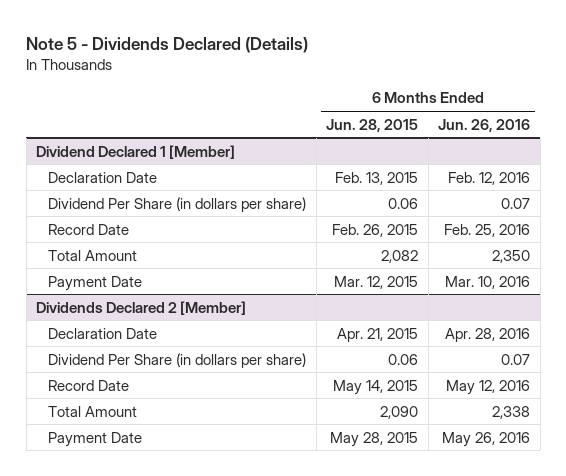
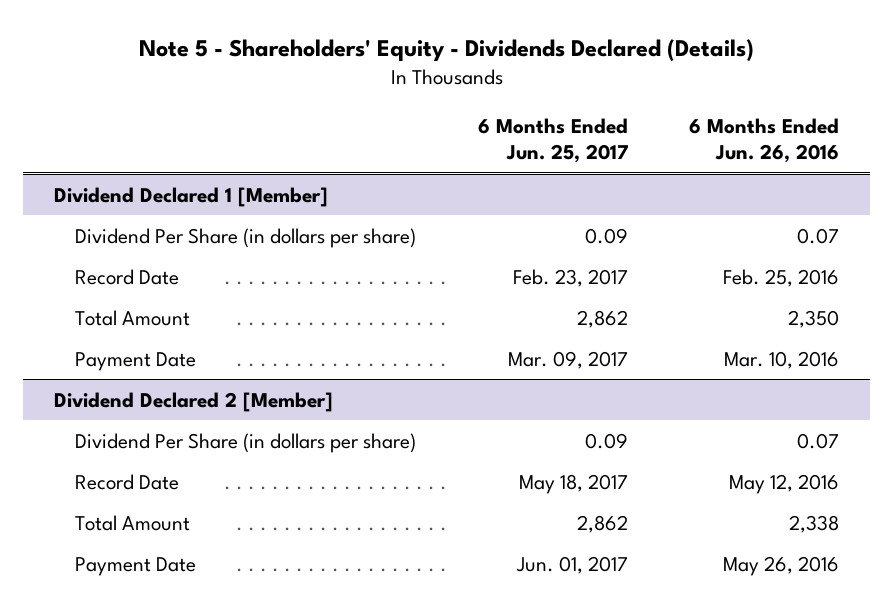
- Note 5 - Dividends Declared (Details)
+ Note 5 - Shareholders' Equity - Dividends Declared (Details)
- | 6 Months Ended Jun. 28, 2015 | 6 Months Ended Jun. 26, 2016
+ | 6 Months Ended Jun. 25, 2017 | 6 Months Ended Jun. 26, 2016
@ Dividend Declared 1 [Member]
- Declaration Date | Feb. 13, 2015 | Feb. 12, 2016
- Dividends Declared 2 [Member]
- Declaration Date | Apr. 21, 2015 | Apr. 28, 2016
+ Dividend Declared 2 [Member]

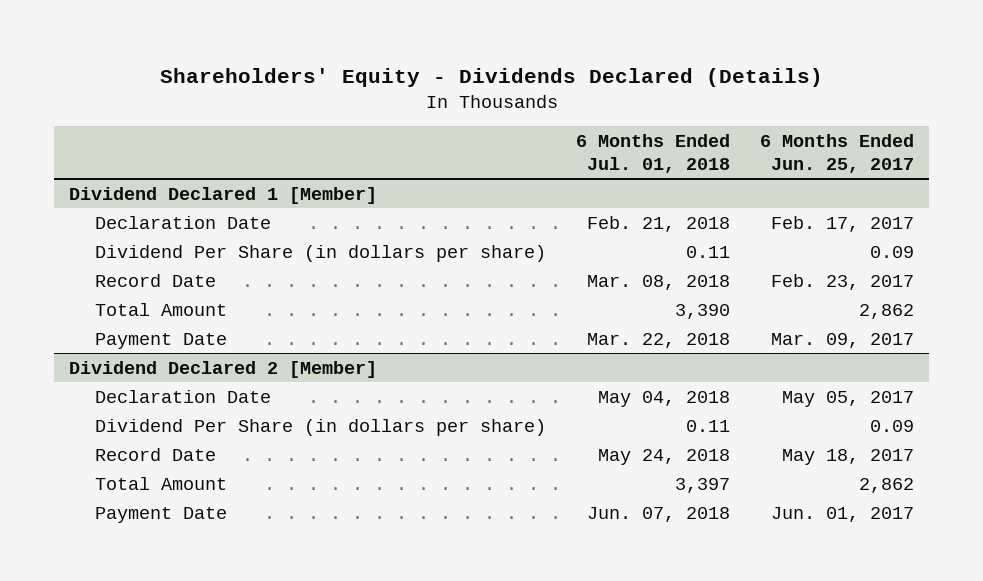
- Note 5 - Shareholders' Equity - Dividends Declared (Details)
+ Shareholders' Equity - Dividends Declared (Details)
- | 6 Months Ended Jun. 25, 2017 | 6 Months Ended Jun. 26, 2016
+ | 6 Months Ended Jul. 01, 2018 | 6 Months Ended Jun. 25, 2017
@ Dividend Declared 1 [Member]
+ Declaration Date | Feb. 21, 2018 | Feb. 17, 2017
@ Dividend Declared 2 [Member]
+ Declaration Date | May 04, 2018 | May 05, 2017

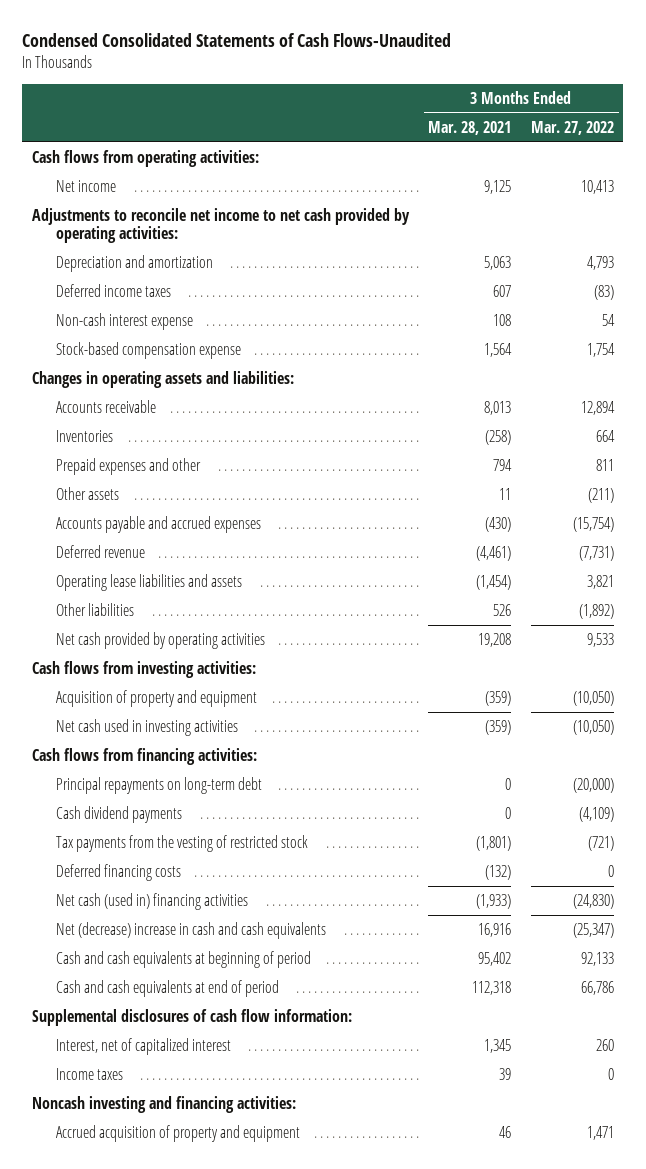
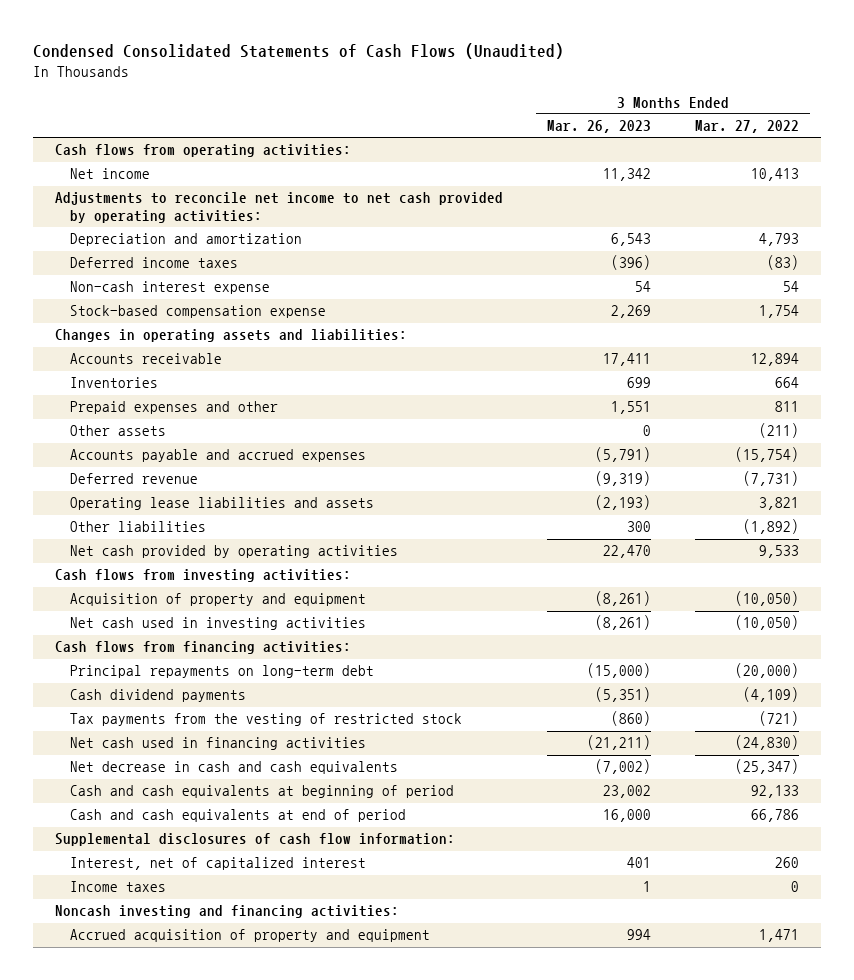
- Condensed Consolidated Statements of Cash Flows-Unaudited
+ Condensed Consolidated Statements of Cash Flows (Unaudited)
- | 3 Months Ended Mar. 28, 2021 | 3 Months Ended Mar. 27, 2022
+ | 3 Months Ended Mar. 26, 2023 | 3 Months Ended Mar. 27, 2022
- Deferred financing costs | (132) | 0
- Net cash (used in) financing activities | (1,933) | (24,830)
- Net (decrease) increase in cash and cash equivalents | 16,916 | (25,347)
+ Net cash used in financing activities | (21,211) | (24,830)
+ Net decrease in cash and cash equivalents | (7,002) | (25,347)

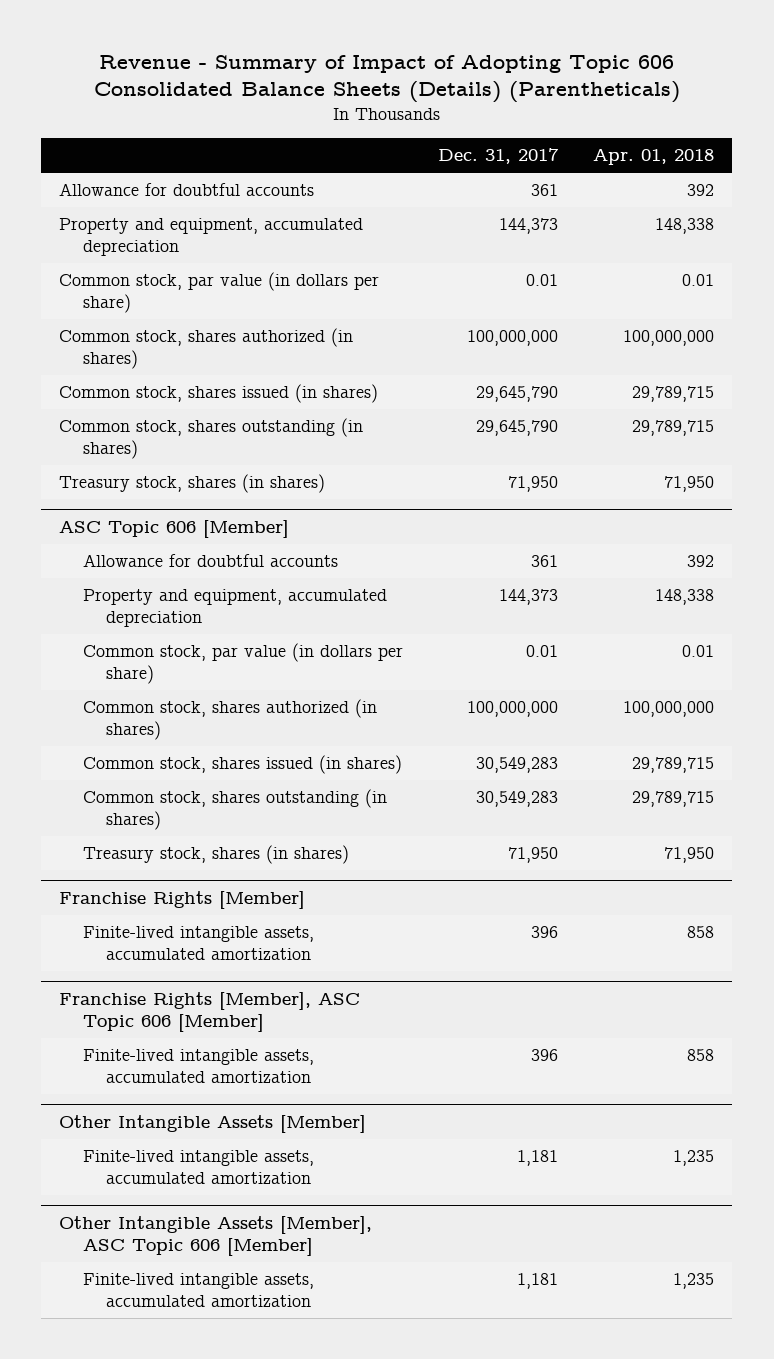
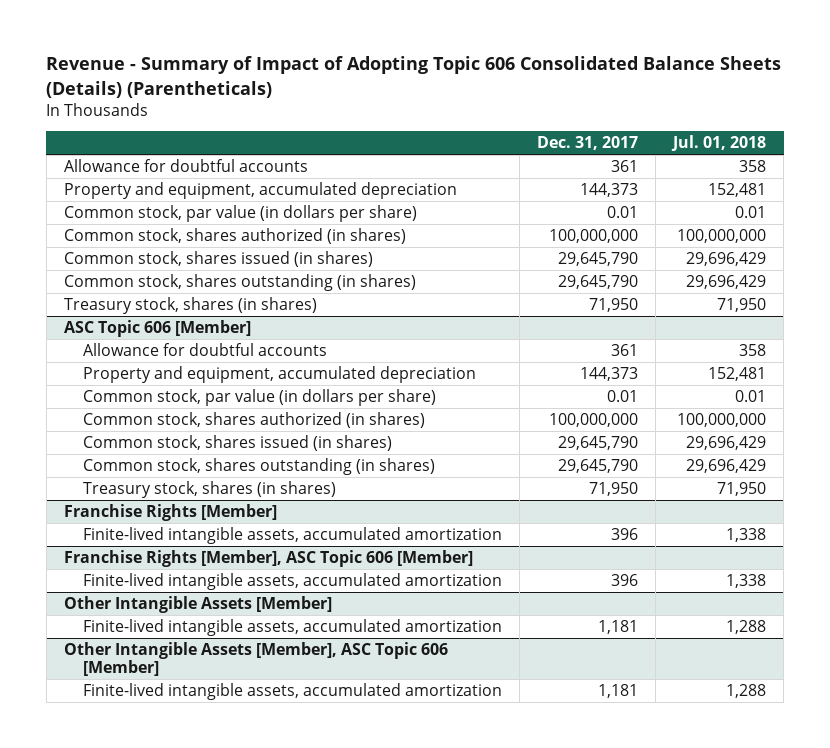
- | Dec. 31, 2017 | Apr. 01, 2018
+ | Dec. 31, 2017 | Jul. 01, 2018
@ ASC Topic 606 [Member]
- Common stock, shares issued (in shares) | 30,549,283 | 29,789,715
- Common stock, shares outstanding (in shares) | 30,549,283 | 29,789,715
+ Common stock, shares issued (in shares) | 29,645,790 | 29,696,429
+ Common stock, shares outstanding (in shares) | 29,645,790 | 29,696,429

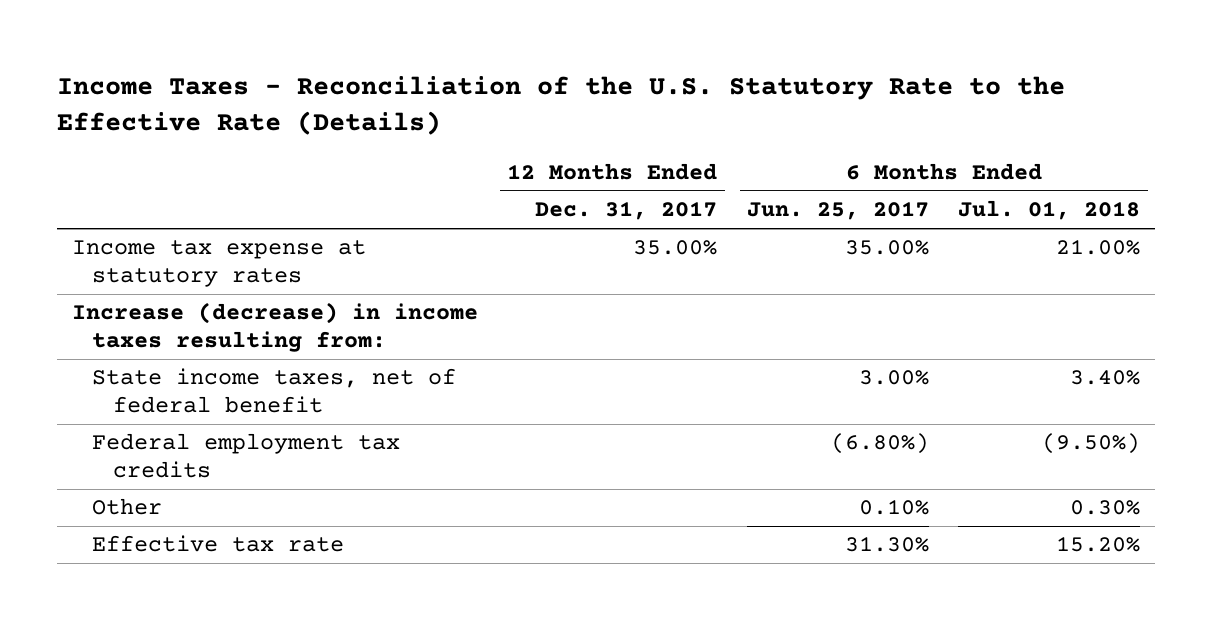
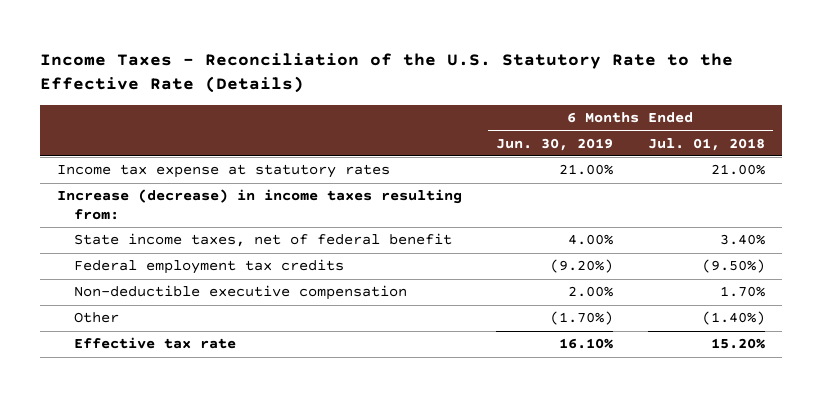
- | 12 Months Ended Dec. 31, 2017 | 6 Months Ended Jun. 25, 2017 | 6 Months Ended Jul. 01, 2018
+ | 6 Months Ended Jun. 30, 2019 | 6 Months Ended Jul. 01, 2018
- Other | | 0.10% | 0.30%
+ Non-deductible executive compensation | 2.00% | 1.70%
+ Other | (1.70%) | (1.40%)

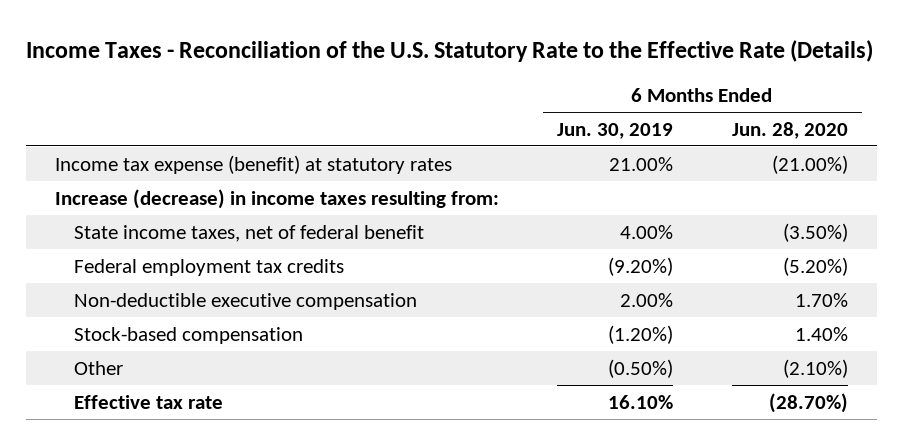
- | 6 Months Ended Jun. 30, 2019 | 6 Months Ended Jul. 01, 2018
+ | 6 Months Ended Jun. 30, 2019 | 6 Months Ended Jun. 28, 2020
- Income tax expense at statutory rates | 21.00% | 21.00%
+ Income tax expense (benefit) at statutory rates | 21.00% | (21.00%)
- Other | (1.70%) | (1.40%)
+ Stock-based compensation | (1.20%) | 1.40%
+ Other | (0.50%) | (2.10%)

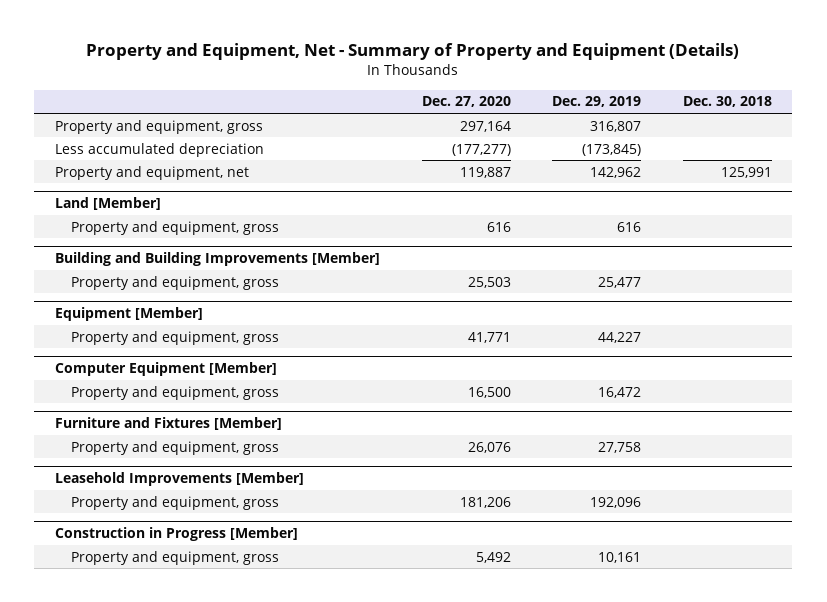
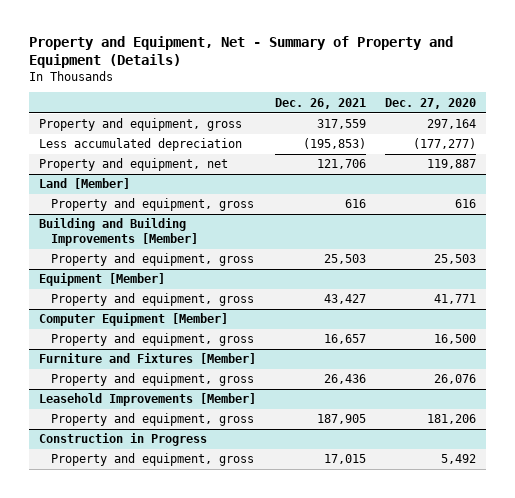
- | Dec. 27, 2020 | Dec. 29, 2019 | Dec. 30, 2018
+ | Dec. 26, 2021 | Dec. 27, 2020
- Construction in Progress [Member]
+ Construction in Progress

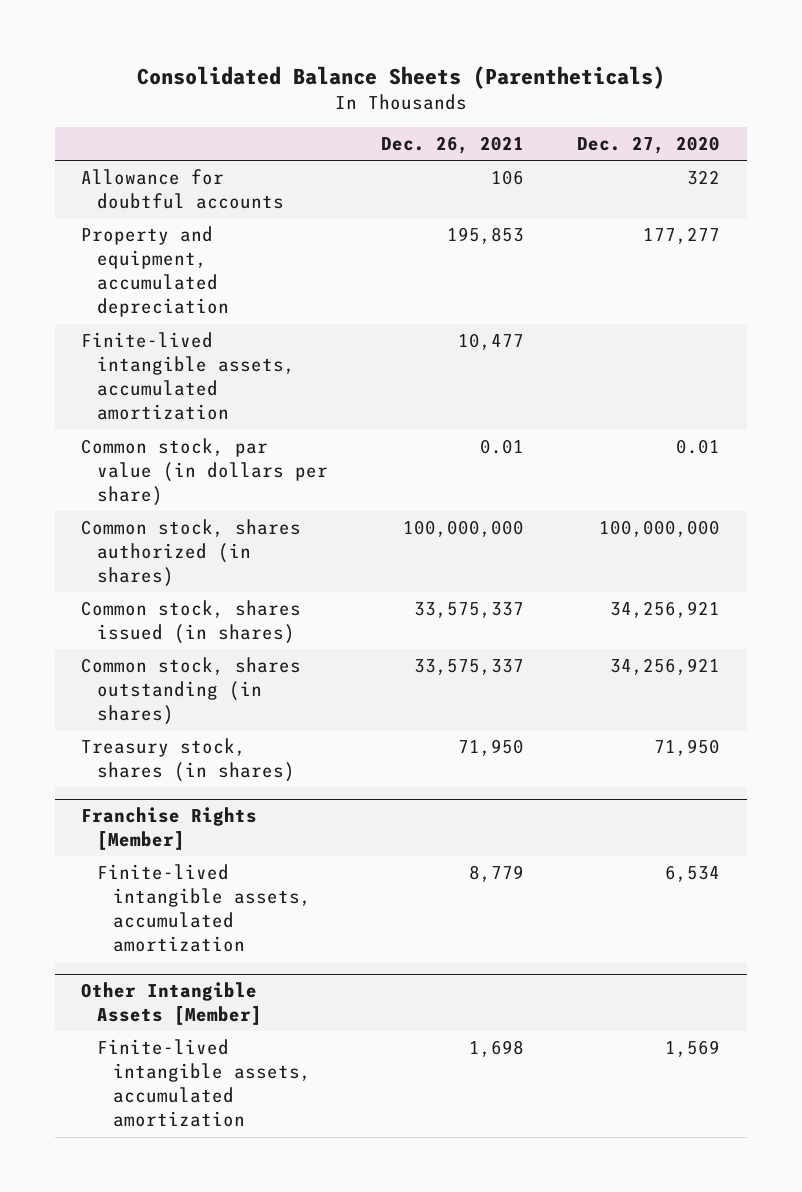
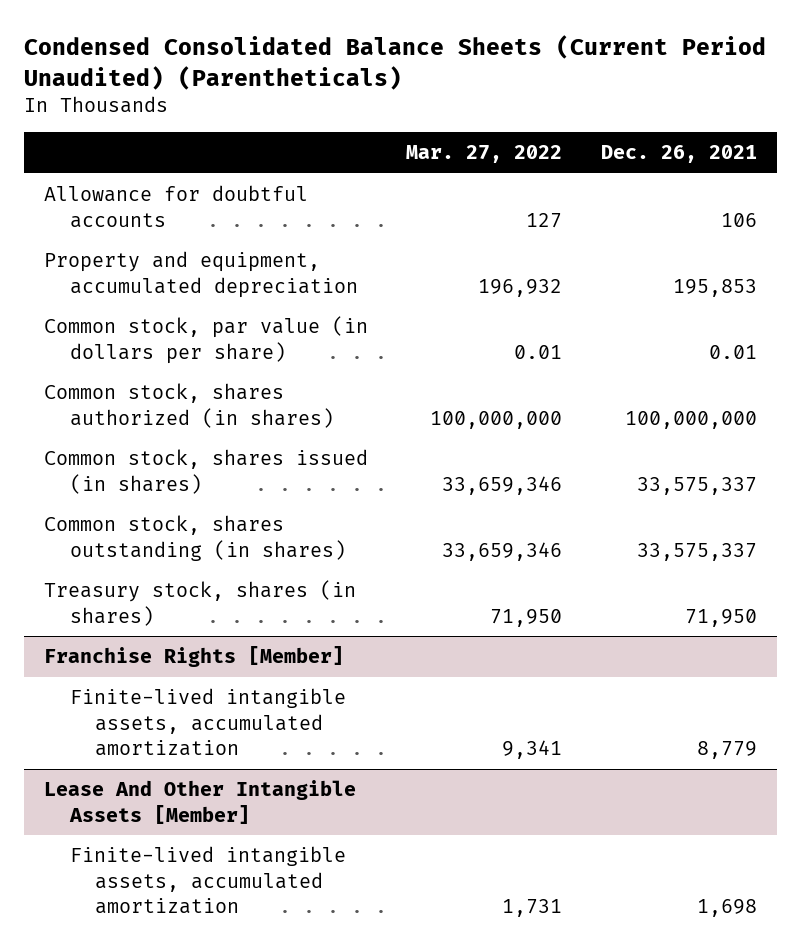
- Consolidated Balance Sheets (Parentheticals)
+ Condensed Consolidated Balance Sheets (Current Period Unaudited) (Parentheticals)
- | Dec. 26, 2021 | Dec. 27, 2020
+ | Mar. 27, 2022 | Dec. 26, 2021
- Finite-lived intangible assets, accumulated amortization | 10,477 |
- Other Intangible Assets [Member]
+ Lease And Other Intangible Assets [Member]

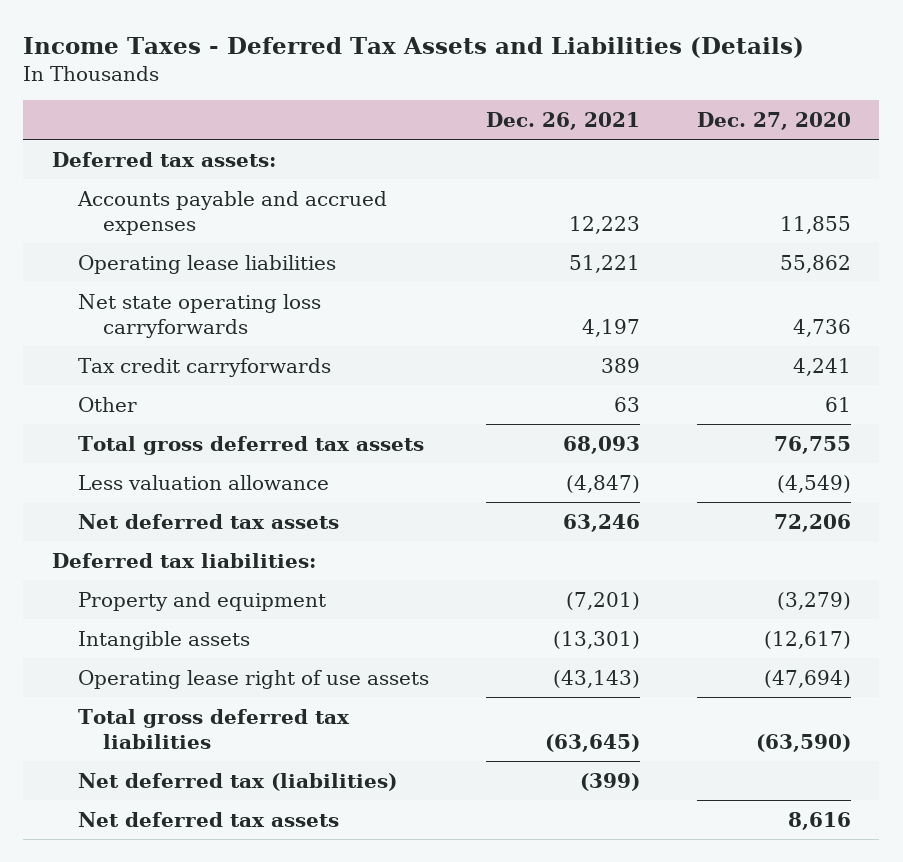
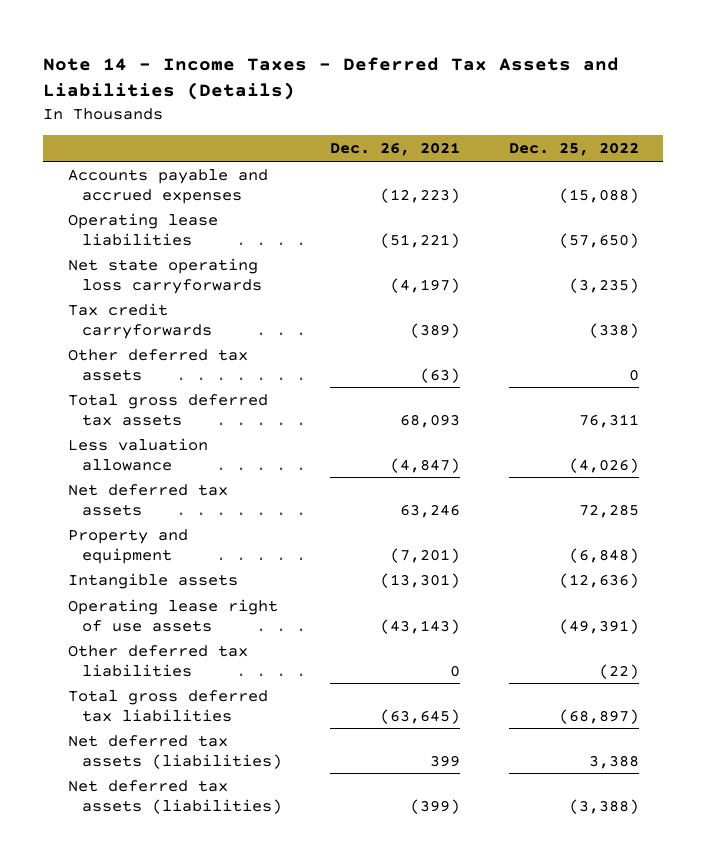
- Income Taxes - Deferred Tax Assets and Liabilities (Details)
+ Note 14 - Income Taxes - Deferred Tax Assets and Liabilities (Details)
- | Dec. 26, 2021 | Dec. 27, 2020
+ | Dec. 26, 2021 | Dec. 25, 2022
- Deferred tax assets:
- Accounts payable and accrued expenses | 12,223 | 11,855
- Operating lease liabilities | 51,221 | 55,862
- Net state operating loss carryforwards | 4,197 | 4,736
- Tax credit carryforwards | 389 | 4,241
- Other | 63 | 61
+ Accounts payable and accrued expenses | (12,223) | (15,088)
+ Operating lease liabilities | (51,221) | (57,650)
+ Net state operating loss carryforwards | (4,197) | (3,235)
+ Tax credit carryforwards | (389) | (338)
+ Other deferred tax assets | (63) | 0
- Deferred tax liabilities:
+ Other deferred tax liabilities | 0 | (22)
- Net deferred tax (liabilities) | (399) |
- Net deferred tax assets | | 8,616
+ Net deferred tax assets (liabilities) | 399 | 3,388
+ Net deferred tax assets (liabilities) | (399) | (3,388)

